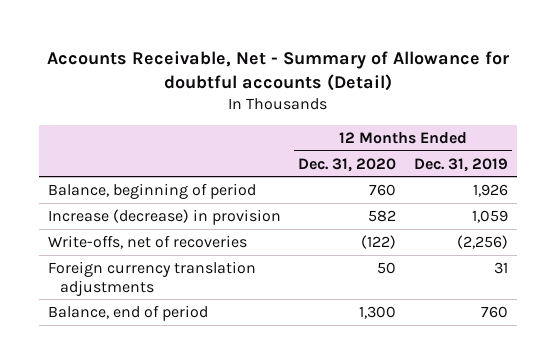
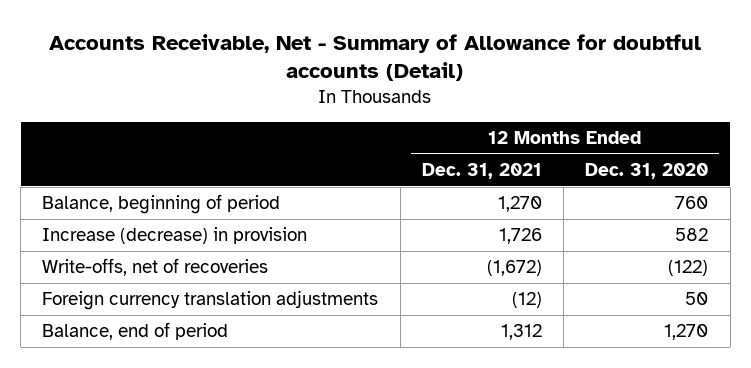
- | 12 Months Ended Dec. 31, 2020 | 12 Months Ended Dec. 31, 2019
+ | 12 Months Ended Dec. 31, 2021 | 12 Months Ended Dec. 31, 2020
- Balance, end of period | 1,300 | 760
+ Balance, end of period | 1,312 | 1,270

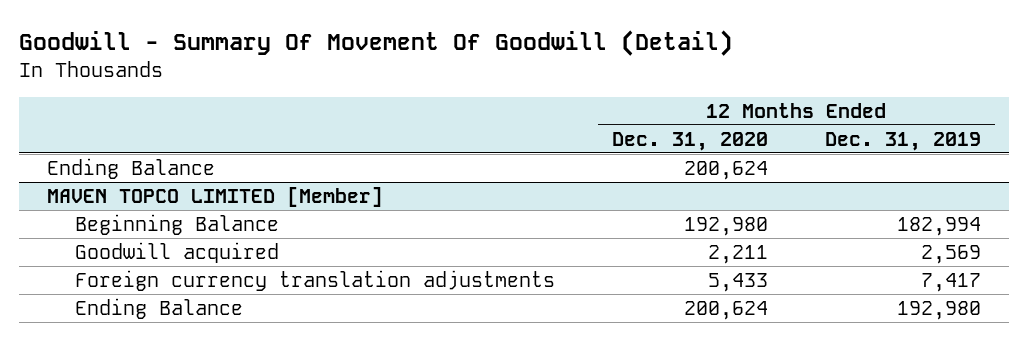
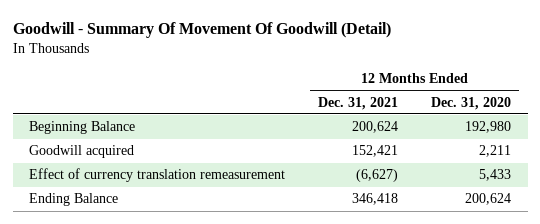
- | 12 Months Ended Dec. 31, 2020 | 12 Months Ended Dec. 31, 2019
+ | 12 Months Ended Dec. 31, 2021 | 12 Months Ended Dec. 31, 2020
- Ending Balance | 200,624 |
- MAVEN TOPCO LIMITED [Member]
- Foreign currency translation adjustments | 5,433 | 7,417
+ Effect of currency translation remeasurement | (6,627) | 5,433

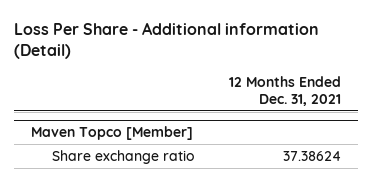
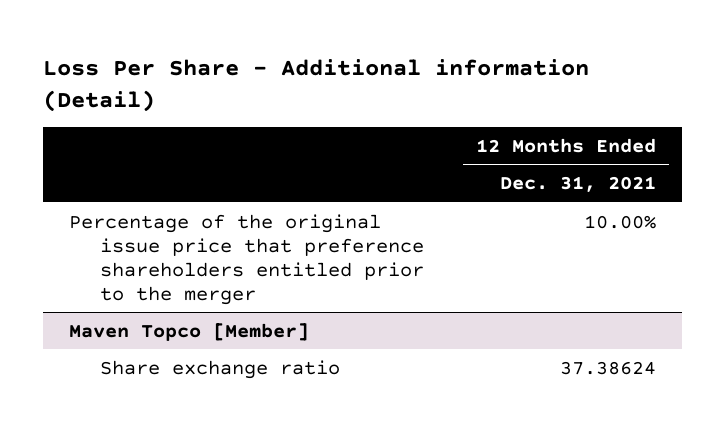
+ Percentage of the original issue price that preference shareholders entitled prior to the merger | 10.00%

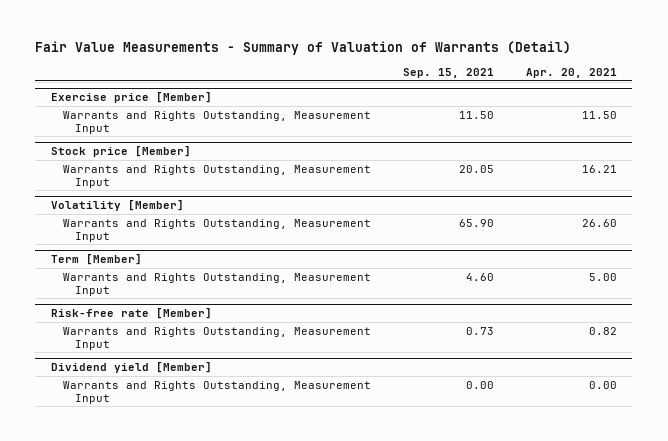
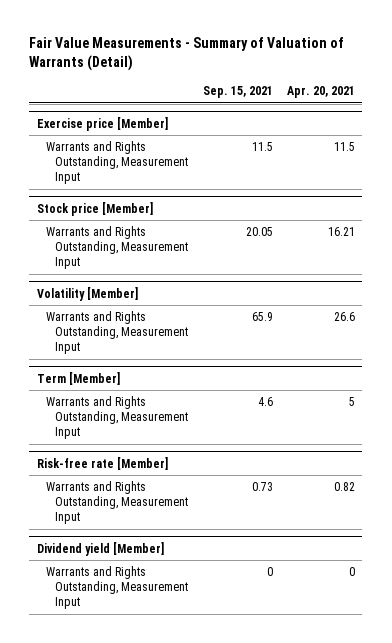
@ Exercise price [Member]
- Warrants and Rights Outstanding, Measurement Input | 11.50 | 11.50
+ Warrants and Rights Outstanding, Measurement Input | 11.5 | 11.5
@ Volatility [Member]
- Warrants and Rights Outstanding, Measurement Input | 65.90 | 26.60
+ Warrants and Rights Outstanding, Measurement Input | 65.9 | 26.6
@ Term [Member]
- Warrants and Rights Outstanding, Measurement Input | 4.60 | 5.00
+ Warrants and Rights Outstanding, Measurement Input | 4.6 | 5
@ Dividend yield [Member]
- Warrants and Rights Outstanding, Measurement Input | 0.00 | 0.00
+ Warrants and Rights Outstanding, Measurement Input | 0 | 0

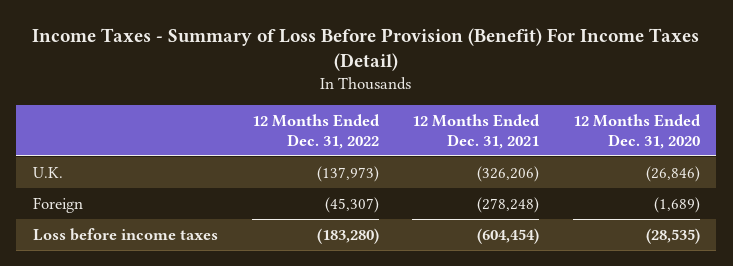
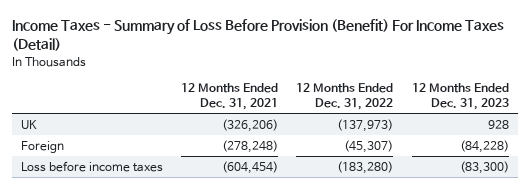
- | 12 Months Ended Dec. 31, 2022 | 12 Months Ended Dec. 31, 2021 | 12 Months Ended Dec. 31, 2020
+ | 12 Months Ended Dec. 31, 2021 | 12 Months Ended Dec. 31, 2022 | 12 Months Ended Dec. 31, 2023
- U.K. | (137,973) | (326,206) | (26,846)
+ UK | (326,206) | (137,973) | 928

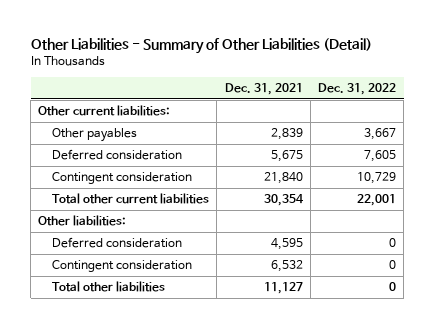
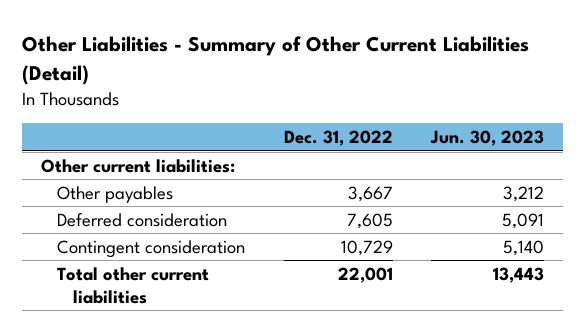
- Other Liabilities - Summary of Other Liabilities (Detail)
+ Other Liabilities - Summary of Other Current Liabilities (Detail)
- | Dec. 31, 2021 | Dec. 31, 2022
+ | Dec. 31, 2022 | Jun. 30, 2023
- Other liabilities:
- Deferred consideration | 4,595 | 0
- Contingent consideration | 6,532 | 0
- Total other liabilities | 11,127 | 0

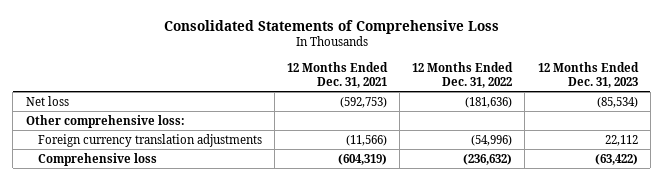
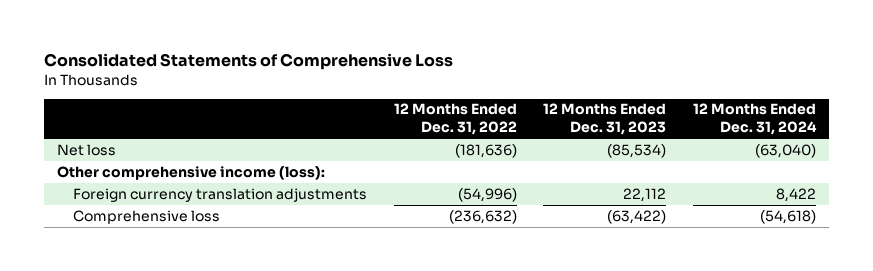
- | 12 Months Ended Dec. 31, 2021 | 12 Months Ended Dec. 31, 2022 | 12 Months Ended Dec. 31, 2023
+ | 12 Months Ended Dec. 31, 2022 | 12 Months Ended Dec. 31, 2023 | 12 Months Ended Dec. 31, 2024
- Other comprehensive loss:
+ Other comprehensive income (loss):

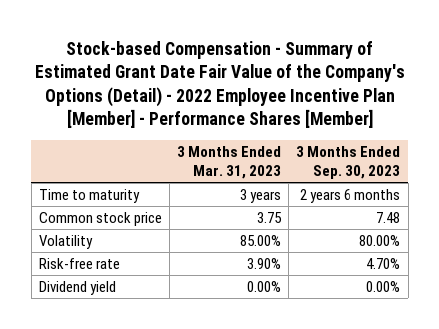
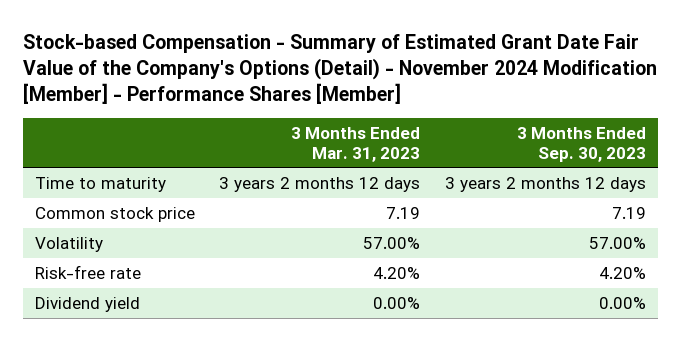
- Stock-based Compensation - Summary of Estimated Grant Date Fair Value of the Company's Options (Detail) - 2022 Employee Incentive Plan [Member] - Performance Shares [Member]
+ Stock-based Compensation - Summary of Estimated Grant Date Fair Value of the Company's Options (Detail) - November 2024 Modification [Member] - Performance Shares [Member]
- Time to maturity | 3 years | 2 years 6 months
- Common stock price | 3.75 | 7.48
- Volatility | 85.00% | 80.00%
- Risk-free rate | 3.90% | 4.70%
+ Time to maturity | 3 years 2 months 12 days | 3 years 2 months 12 days
+ Common stock price | 7.19 | 7.19
+ Volatility | 57.00% | 57.00%
+ Risk-free rate | 4.20% | 4.20%

